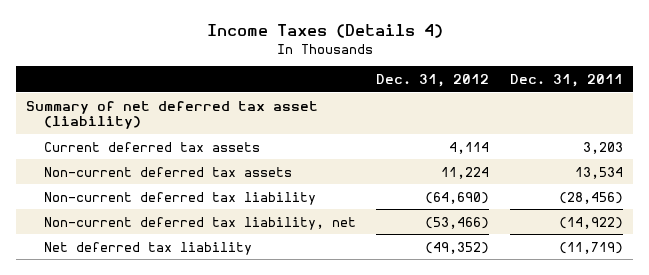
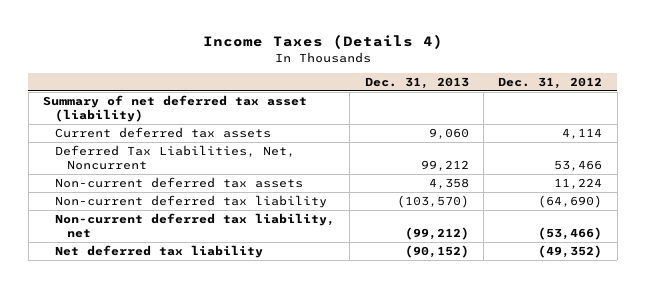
- | Dec. 31, 2012 | Dec. 31, 2011
+ | Dec. 31, 2013 | Dec. 31, 2012
+ Deferred Tax Liabilities, Net, Noncurrent | 99,212 | 53,466

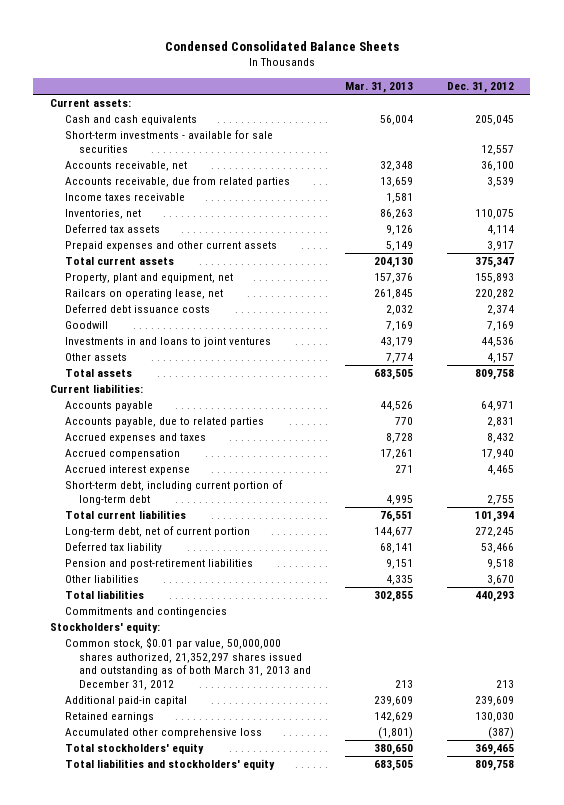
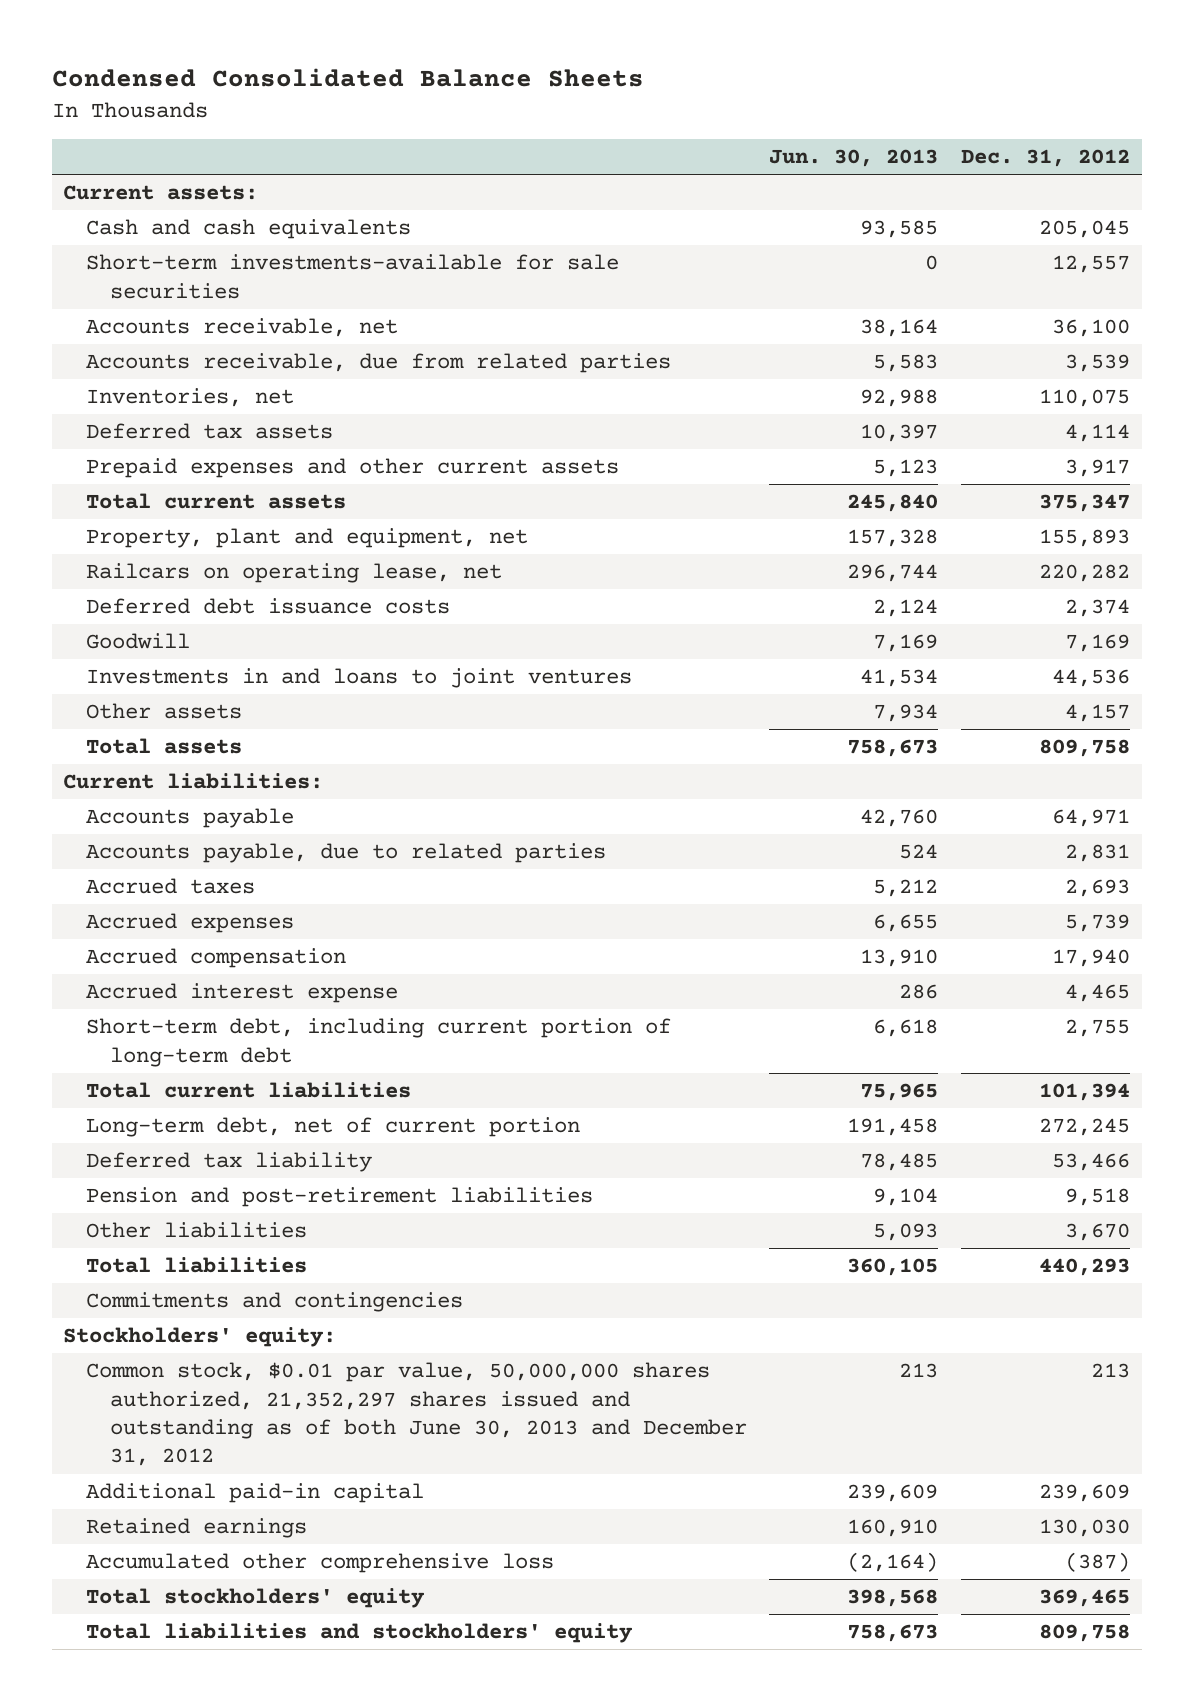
- | Mar. 31, 2013 | Dec. 31, 2012
+ | Jun. 30, 2013 | Dec. 31, 2012
- Short-term investments - available for sale securities | | 12,557
+ Short-term investments-available for sale securities | 0 | 12,557
- Income taxes receivable | 1,581 |
- Accrued expenses and taxes | 8,728 | 8,432
+ Accrued taxes | 5,212 | 2,693
+ Accrued expenses | 6,655 | 5,739
- Common stock, $0.01 par value, 50,000,000 shares authorized, 21,352,297 shares issued and outstanding as of both March 31, 2013 and December 31, 2012 | 213 | 213
+ Common stock, $0.01 par value, 50,000,000 shares authorized, 21,352,297 shares issued and outstanding as of both June 30, 2013 and December 31, 2012 | 213 | 213

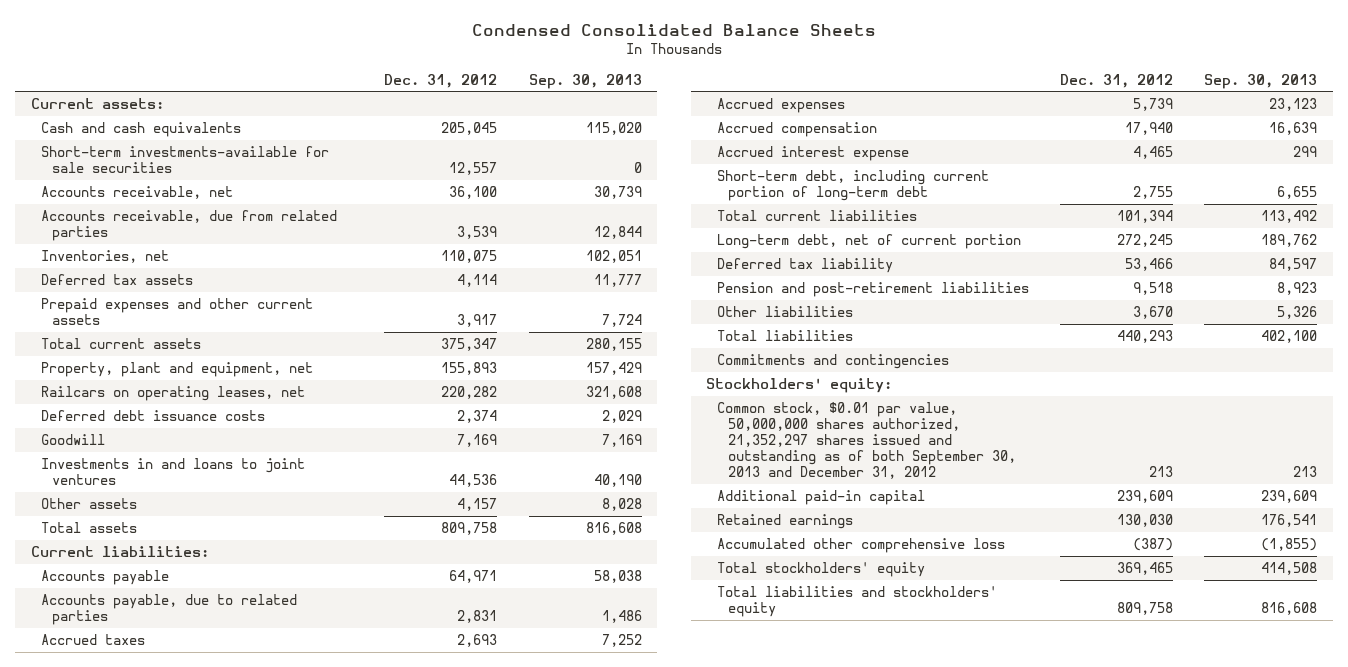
- | Jun. 30, 2013 | Dec. 31, 2012
+ | Dec. 31, 2012 | Sep. 30, 2013
- Railcars on operating lease, net | 296,744 | 220,282
+ Railcars on operating leases, net | 220,282 | 321,608
- Common stock, $0.01 par value, 50,000,000 shares authorized, 21,352,297 shares issued and outstanding as of both June 30, 2013 and December 31, 2012 | 213 | 213
+ Common stock, $0.01 par value, 50,000,000 shares authorized, 21,352,297 shares issued and outstanding as of both September 30, 2013 and December 31, 2012 | 213 | 213

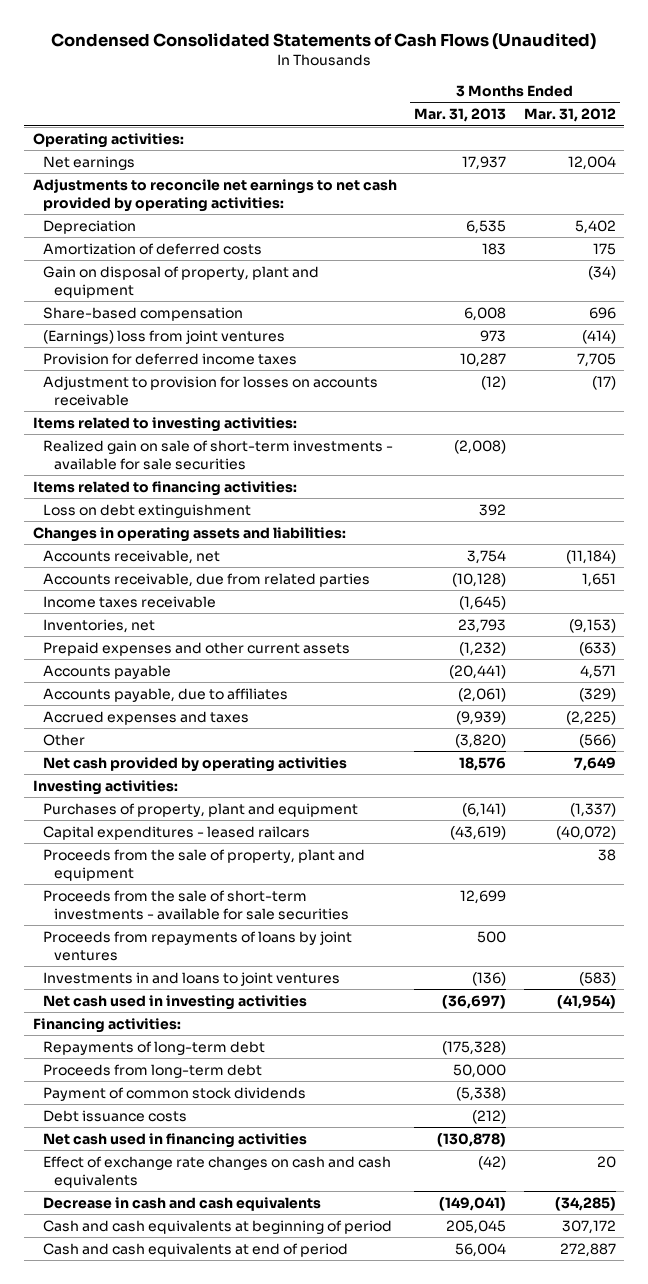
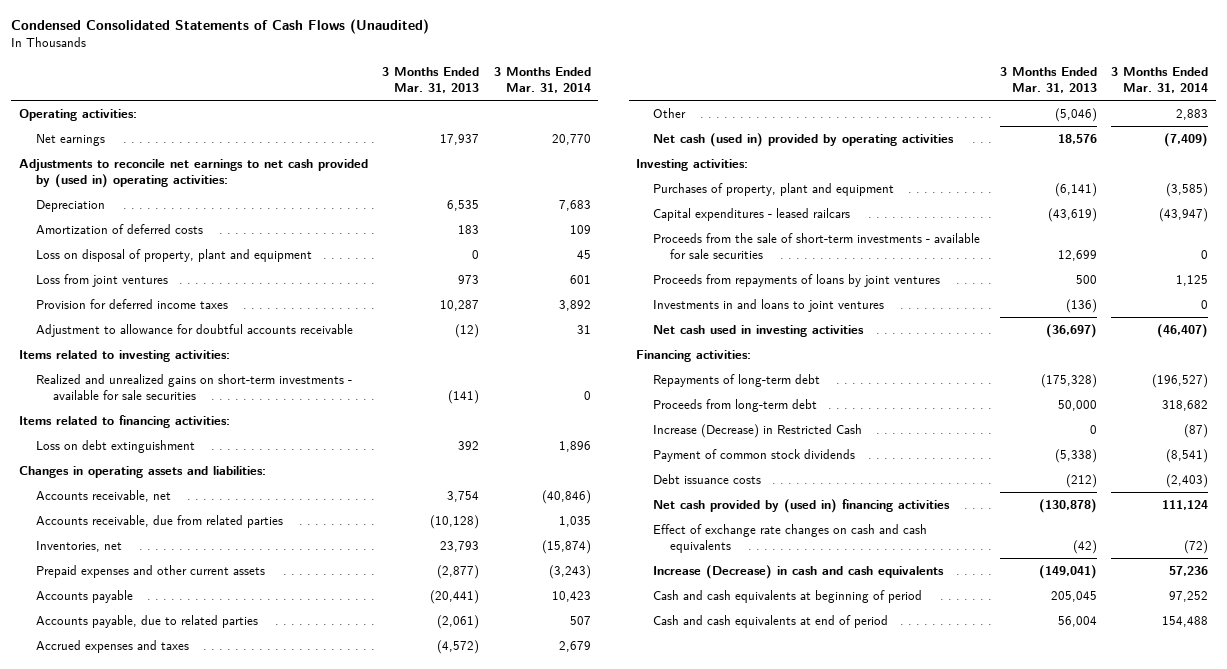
- | 3 Months Ended Mar. 31, 2013 | 3 Months Ended Mar. 31, 2012
+ | 3 Months Ended Mar. 31, 2013 | 3 Months Ended Mar. 31, 2014
- Adjustments to reconcile net earnings to net cash provided by operating activities:
+ Adjustments to reconcile net earnings to net cash provided by (used in) operating activities:
- Gain on disposal of property, plant and equipment | | (34)
- Share-based compensation | 6,008 | 696
- (Earnings) loss from joint ventures | 973 | (414)
+ Loss on disposal of property, plant and equipment | 0 | 45
+ Loss from joint ventures | 973 | 601
- Adjustment to provision for losses on accounts receivable | (12) | (17)
+ Adjustment to allowance for doubtful accounts receivable | (12) | 31
- Realized gain on sale of short-term investments - available for sale securities | (2,008) |
+ Realized and unrealized gains on short-term investments - available for sale securities | (141) | 0
- Income taxes receivable | (1,645) |
- Prepaid expenses and other current assets | (1,232) | (633)
+ Prepaid expenses and other current assets | (2,877) | (3,243)
- Accounts payable, due to affiliates | (2,061) | (329)
- Accrued expenses and taxes | (9,939) | (2,225)
- Other | (3,820) | (566)
- Net cash provided by operating activities | 18,576 | 7,649
+ Accounts payable, due to related parties | (2,061) | 507
+ Accrued expenses and taxes | (4,572) | 2,679
+ Other | (5,046) | 2,883
+ Net cash (used in) provided by operating activities | 18,576 | (7,409)
- Proceeds from the sale of property, plant and equipment | | 38
+ Increase (Decrease) in Restricted Cash | 0 | (87)
- Net cash used in financing activities | (130,878) |
+ Net cash provided by (used in) financing activities | (130,878) | 111,124
- Decrease in cash and cash equivalents | (149,041) | (34,285)
+ Increase (Decrease) in cash and cash equivalents | (149,041) | 57,236

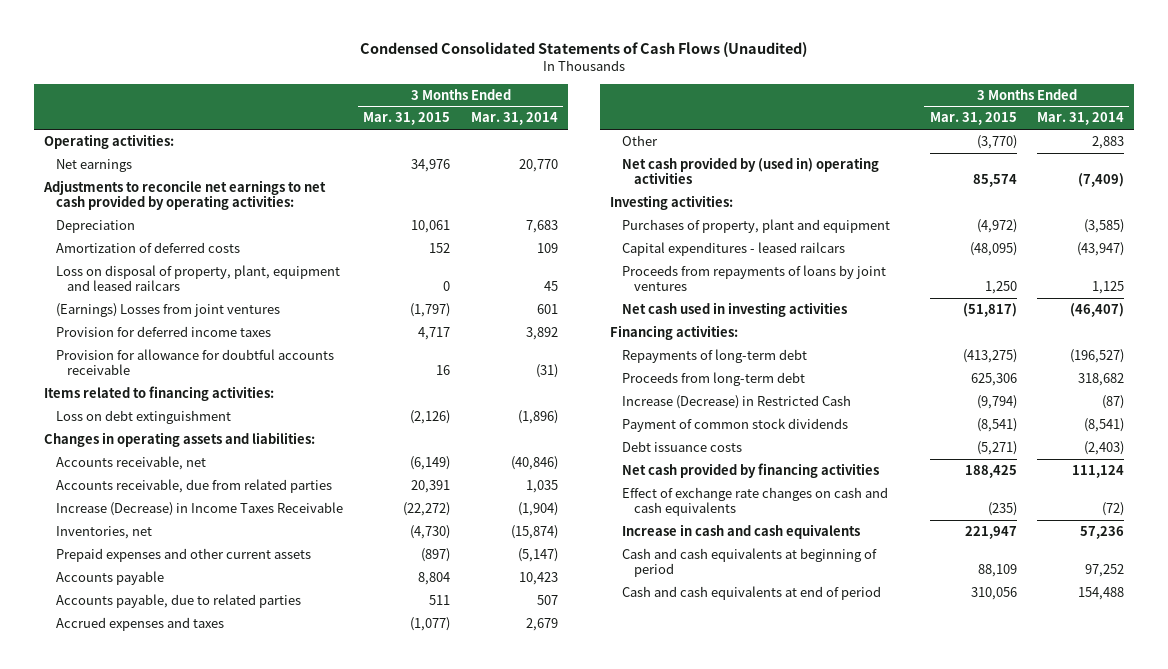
- | 3 Months Ended Mar. 31, 2013 | 3 Months Ended Mar. 31, 2014
+ | 3 Months Ended Mar. 31, 2015 | 3 Months Ended Mar. 31, 2014
- Adjustments to reconcile net earnings to net cash provided by (used in) operating activities:
+ Adjustments to reconcile net earnings to net cash provided by operating activities:
- Loss on disposal of property, plant and equipment | 0 | 45
- Loss from joint ventures | 973 | 601
+ Loss on disposal of property, plant, equipment and leased railcars | 0 | 45
+ (Earnings) Losses from joint ventures | (1,797) | 601
- Adjustment to allowance for doubtful accounts receivable | (12) | 31
- Items related to investing activities:
- Realized and unrealized gains on short-term investments - available for sale securities | (141) | 0
+ Provision for allowance for doubtful accounts receivable | 16 | (31)
- Loss on debt extinguishment | 392 | 1,896
+ Loss on debt extinguishment | (2,126) | (1,896)
+ Increase (Decrease) in Income Taxes Receivable | (22,272) | (1,904)
- Prepaid expenses and other current assets | (2,877) | (3,243)
+ Prepaid expenses and other current assets | (897) | (5,147)
- Net cash (used in) provided by operating activities | 18,576 | (7,409)
+ Net cash provided by (used in) operating activities | 85,574 | (7,409)
- Proceeds from the sale of short-term investments - available for sale securities | 12,699 | 0
- Investments in and loans to joint ventures | (136) | 0
- Net cash provided by (used in) financing activities | (130,878) | 111,124
+ Net cash provided by financing activities | 188,425 | 111,124
- Increase (Decrease) in cash and cash equivalents | (149,041) | 57,236
+ Increase in cash and cash equivalents | 221,947 | 57,236

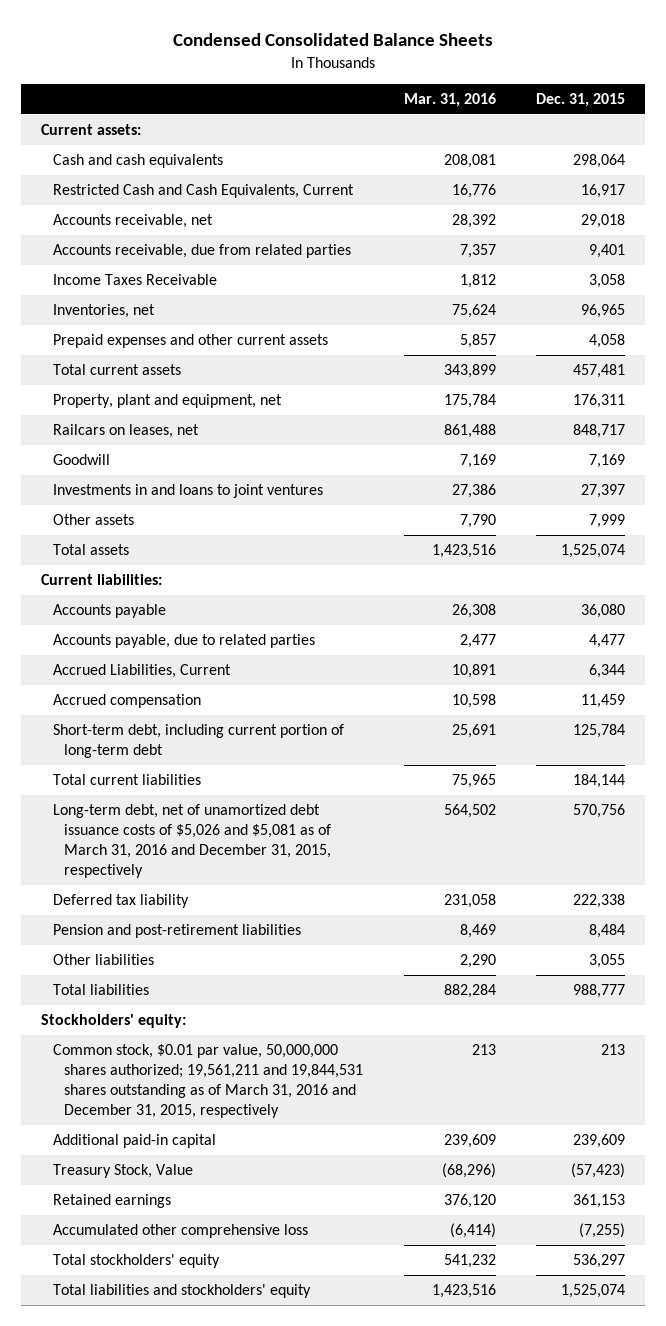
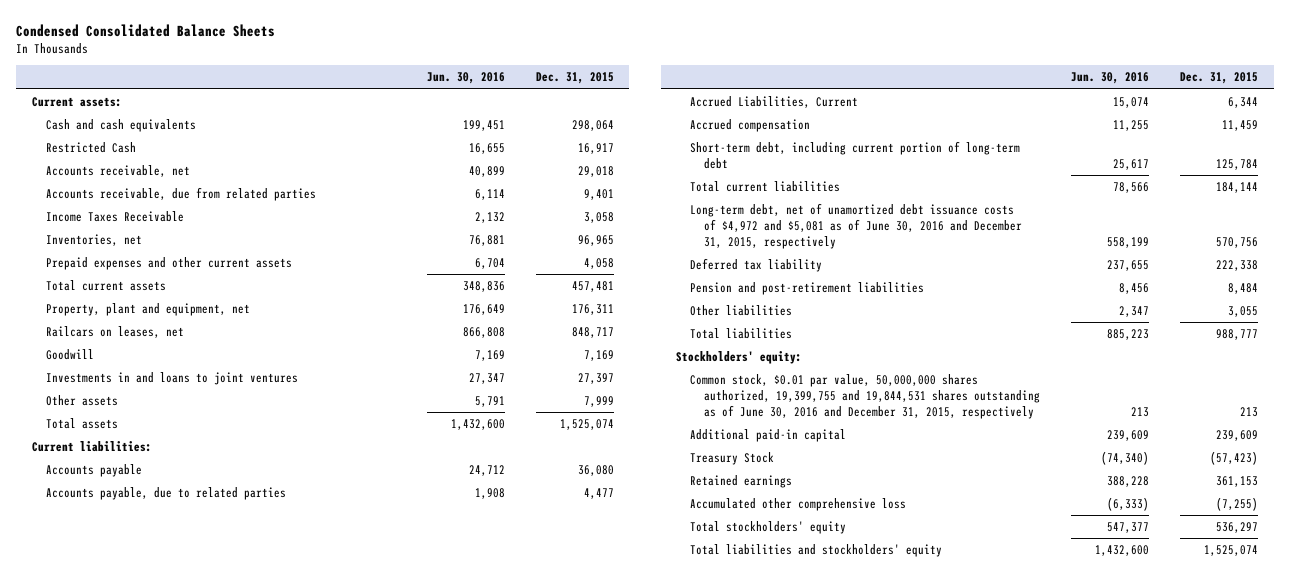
- | Mar. 31, 2016 | Dec. 31, 2015
+ | Jun. 30, 2016 | Dec. 31, 2015
- Restricted Cash and Cash Equivalents, Current | 16,776 | 16,917
+ Restricted Cash | 16,655 | 16,917
- Long-term debt, net of unamortized debt issuance costs of $5,026 and $5,081 as of March 31, 2016 and December 31, 2015, respectively | 564,502 | 570,756
+ Long-term debt, net of unamortized debt issuance costs of $4,972 and $5,081 as of June 30, 2016 and December 31, 2015, respectively | 558,199 | 570,756
- Common stock, $0.01 par value, 50,000,000 shares authorized; 19,561,211 and 19,844,531 shares outstanding as of March 31, 2016 and December 31, 2015, respectively | 213 | 213
+ Common stock, $0.01 par value, 50,000,000 shares authorized, 19,399,755 and 19,844,531 shares outstanding as of June 30, 2016 and December 31, 2015, respectively | 213 | 213
- Treasury Stock, Value | (68,296) | (57,423)
+ Treasury Stock | (74,340) | (57,423)

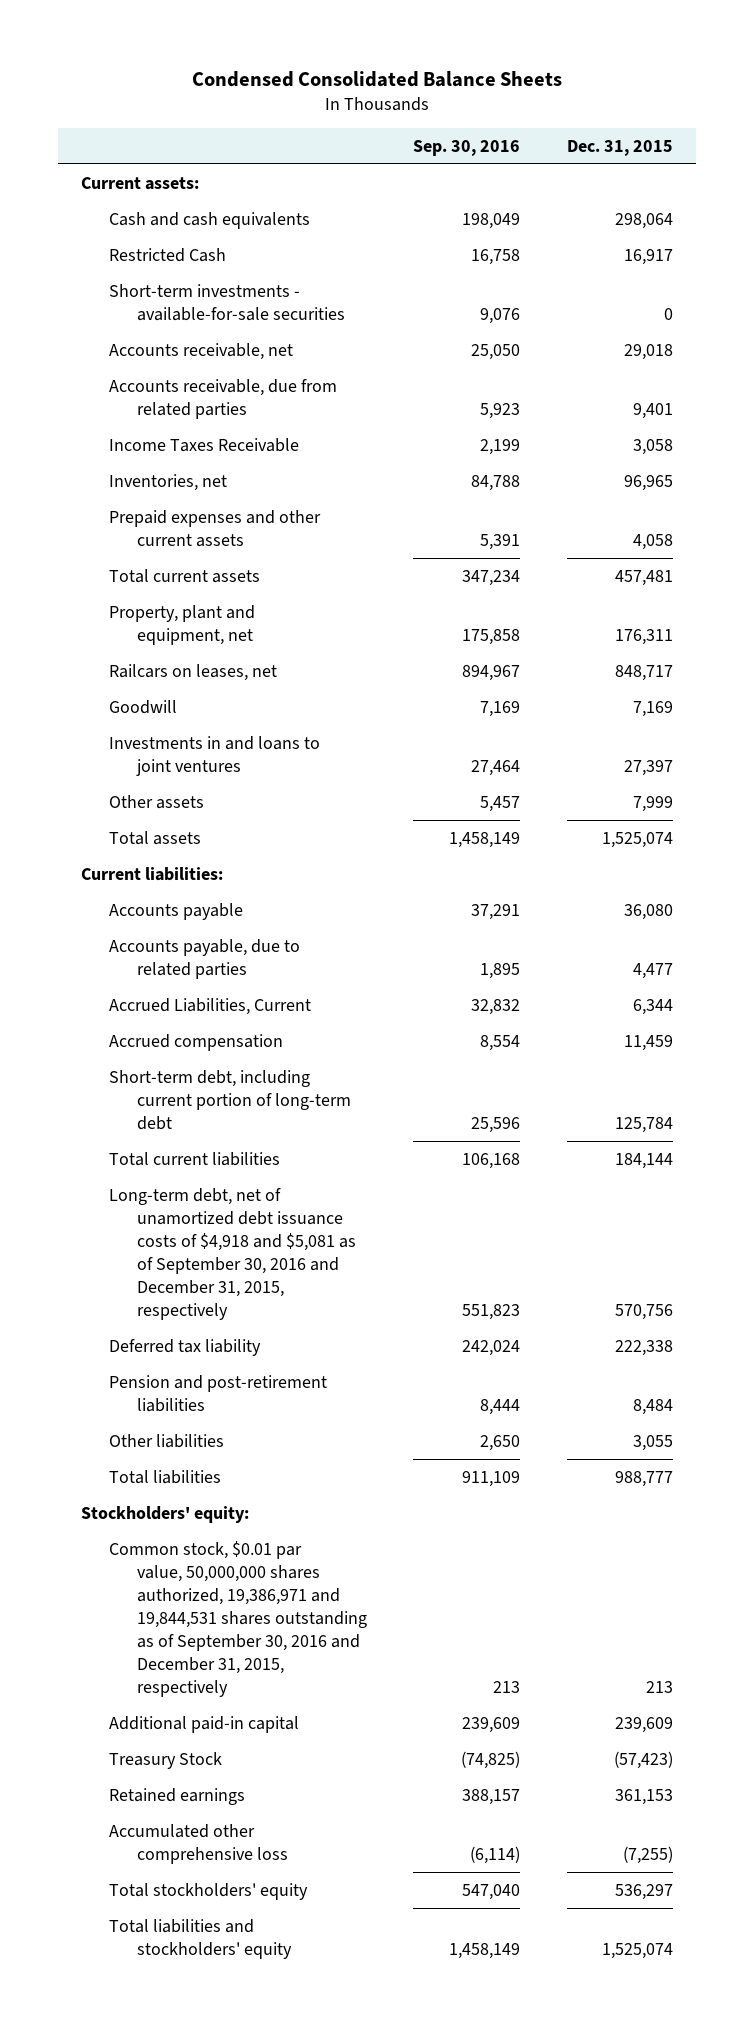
- | Jun. 30, 2016 | Dec. 31, 2015
+ | Sep. 30, 2016 | Dec. 31, 2015
+ Short-term investments - available-for-sale securities | 9,076 | 0
- Long-term debt, net of unamortized debt issuance costs of $4,972 and $5,081 as of June 30, 2016 and December 31, 2015, respectively | 558,199 | 570,756
+ Long-term debt, net of unamortized debt issuance costs of $4,918 and $5,081 as of September 30, 2016 and December 31, 2015, respectively | 551,823 | 570,756
- Common stock, $0.01 par value, 50,000,000 shares authorized, 19,399,755 and 19,844,531 shares outstanding as of June 30, 2016 and December 31, 2015, respectively | 213 | 213
+ Common stock, $0.01 par value, 50,000,000 shares authorized, 19,386,971 and 19,844,531 shares outstanding as of September 30, 2016 and December 31, 2015, respectively | 213 | 213

